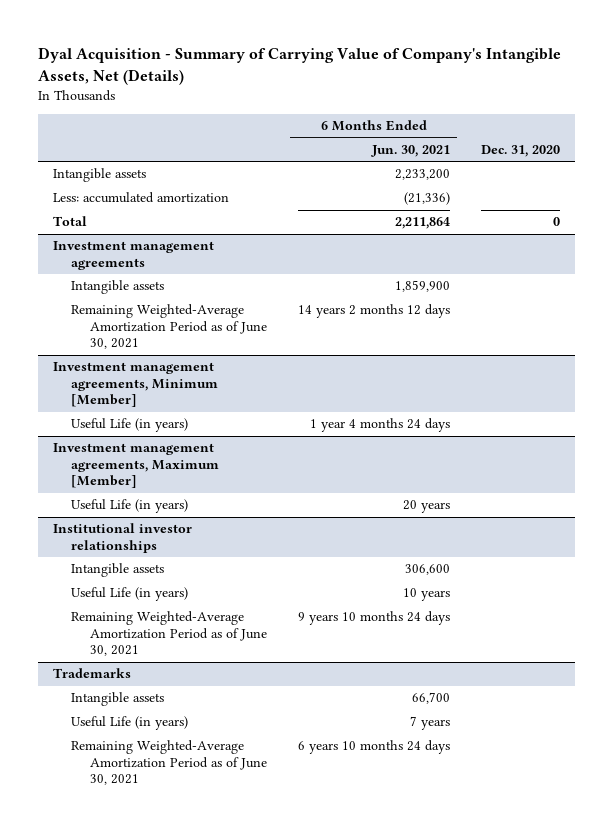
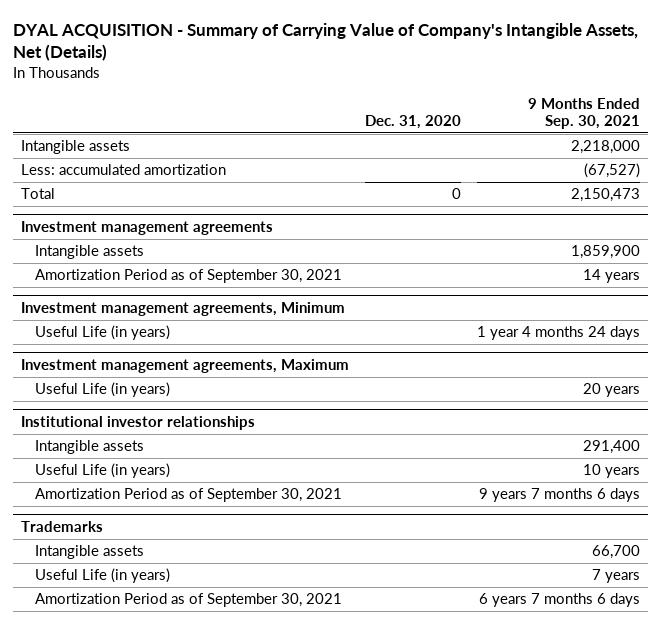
- Dyal Acquisition - Summary of Carrying Value of Company's Intangible Assets, Net (Details)
+ DYAL ACQUISITION - Summary of Carrying Value of Company's Intangible Assets, Net (Details)
- | 6 Months Ended Jun. 30, 2021 | Dec. 31, 2020
+ | Dec. 31, 2020 | 9 Months Ended Sep. 30, 2021
@ Investment management agreements
- Remaining Weighted-Average Amortization Period as of June 30, 2021 | 14 years 2 months 12 days |
- Investment management agreements, Minimum [Member]
@ Investment management agreements
+ Amortization Period as of September 30, 2021 | | 14 years
+ Investment management agreements, Minimum
- Investment management agreements, Maximum [Member]
+ Investment management agreements, Maximum
@ Institutional investor relationships
- Remaining Weighted-Average Amortization Period as of June 30, 2021 | 9 years 10 months 24 days |
+ Amortization Period as of September 30, 2021 | | 9 years 7 months 6 days
@ Trademarks
- Remaining Weighted-Average Amortization Period as of June 30, 2021 | 6 years 10 months 24 days |
+ Amortization Period as of September 30, 2021 | | 6 years 7 months 6 days

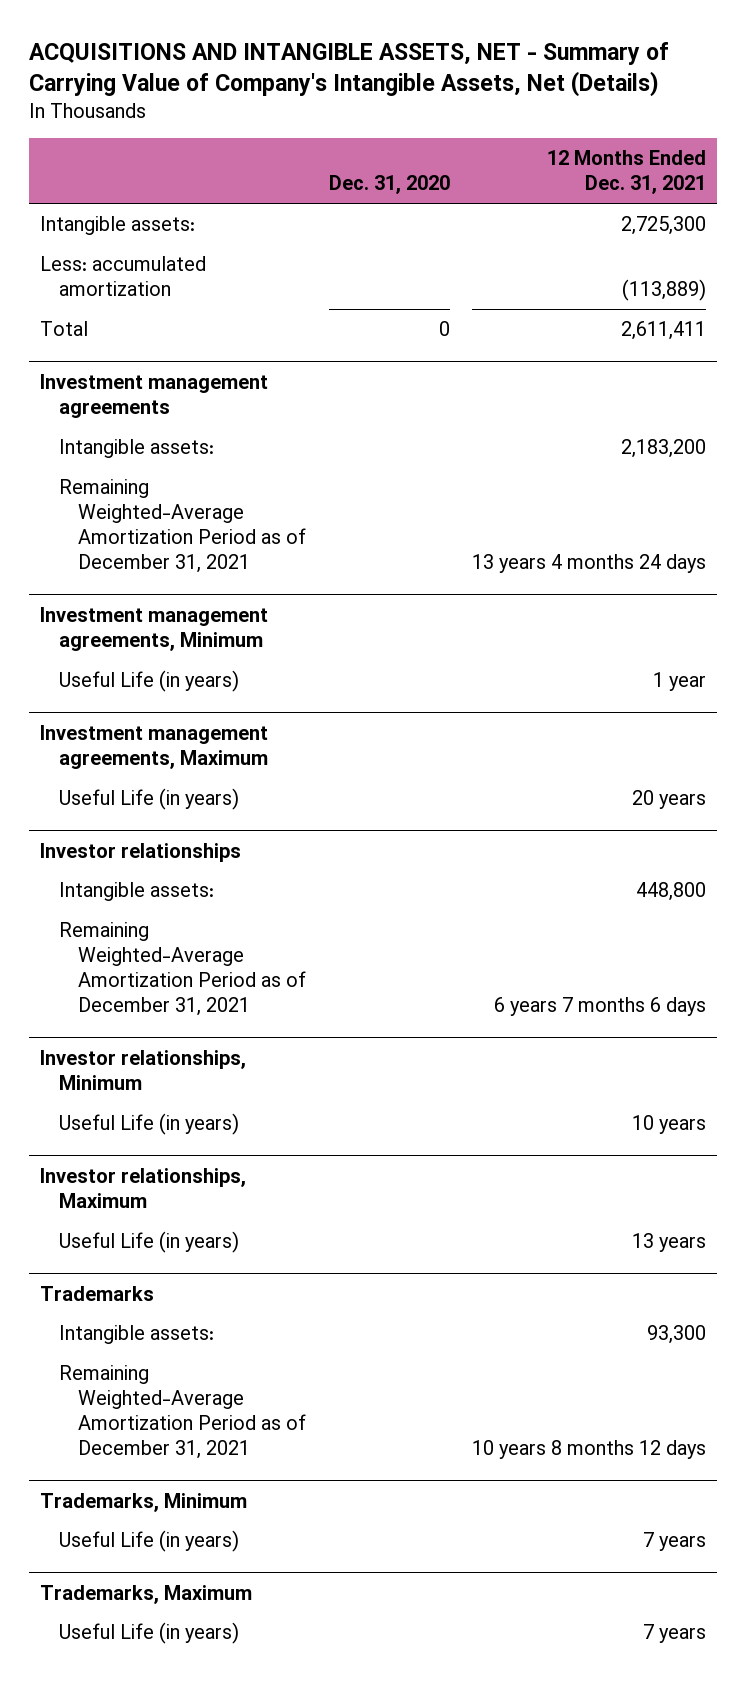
- DYAL ACQUISITION - Summary of Carrying Value of Company's Intangible Assets, Net (Details)
+ ACQUISITIONS AND INTANGIBLE ASSETS, NET - Summary of Carrying Value of Company's Intangible Assets, Net (Details)
- | Dec. 31, 2020 | 9 Months Ended Sep. 30, 2021
+ | Dec. 31, 2020 | 12 Months Ended Dec. 31, 2021
- Intangible assets | | 2,218,000
+ Intangible assets: | | 2,725,300
@ Investment management agreements
- Intangible assets | | 1,859,900
- Amortization Period as of September 30, 2021 | | 14 years
+ Intangible assets: | | 2,183,200
+ Remaining Weighted-Average Amortization Period as of December 31, 2021 | | 13 years 4 months 24 days
- Institutional investor relationships
- Intangible assets | | 291,400
- Useful Life (in years) | | 10 years
- Amortization Period as of September 30, 2021 | | 9 years 7 months 6 days
+ Investor relationships
+ Intangible assets: | | 448,800
+ Remaining Weighted-Average Amortization Period as of December 31, 2021 | | 6 years 7 months 6 days
+ Investor relationships, Minimum
+ Useful Life (in years) | | 10 years
+ Investor relationships, Maximum
+ Useful Life (in years) | | 13 years
@ Trademarks
- Intangible assets | | 66,700
- Useful Life (in years) | | 7 years
- Amortization Period as of September 30, 2021 | | 6 years 7 months 6 days
+ Intangible assets: | | 93,300
+ Remaining Weighted-Average Amortization Period as of December 31, 2021 | | 10 years 8 months 12 days
+ Trademarks, Minimum
+ Useful Life (in years) | | 7 years
+ Trademarks, Maximum
+ Useful Life (in years) | | 7 years

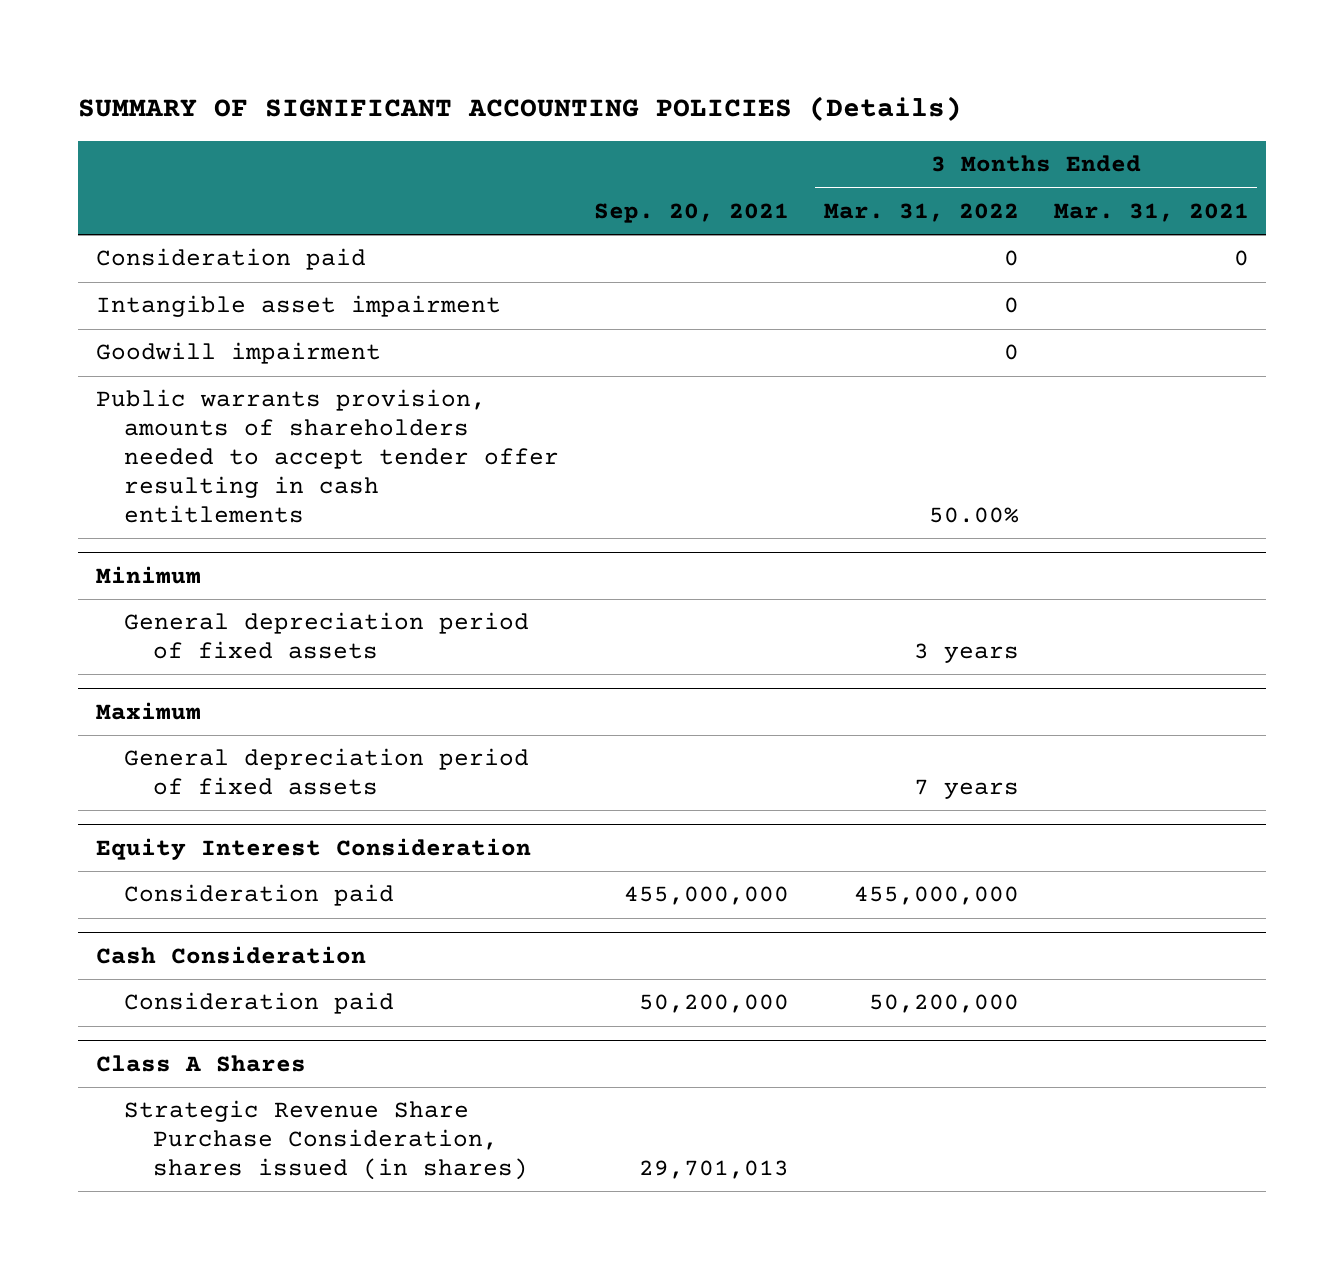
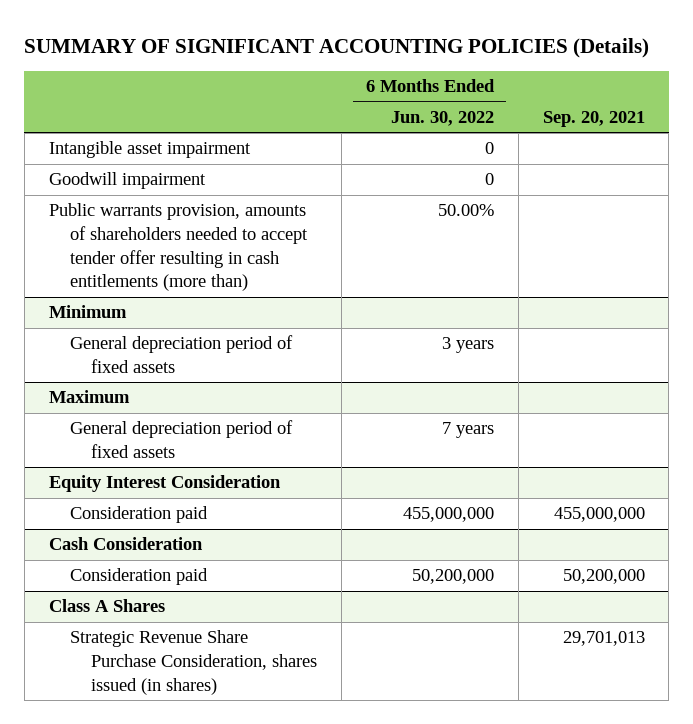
- | Sep. 20, 2021 | 3 Months Ended Mar. 31, 2022 | 3 Months Ended Mar. 31, 2021
+ | 6 Months Ended Jun. 30, 2022 | Sep. 20, 2021
- Consideration paid | | 0 | 0
- Public warrants provision, amounts of shareholders needed to accept tender offer resulting in cash entitlements | | 50.00% |
+ Public warrants provision, amounts of shareholders needed to accept tender offer resulting in cash entitlements (more than) | 50.00% |

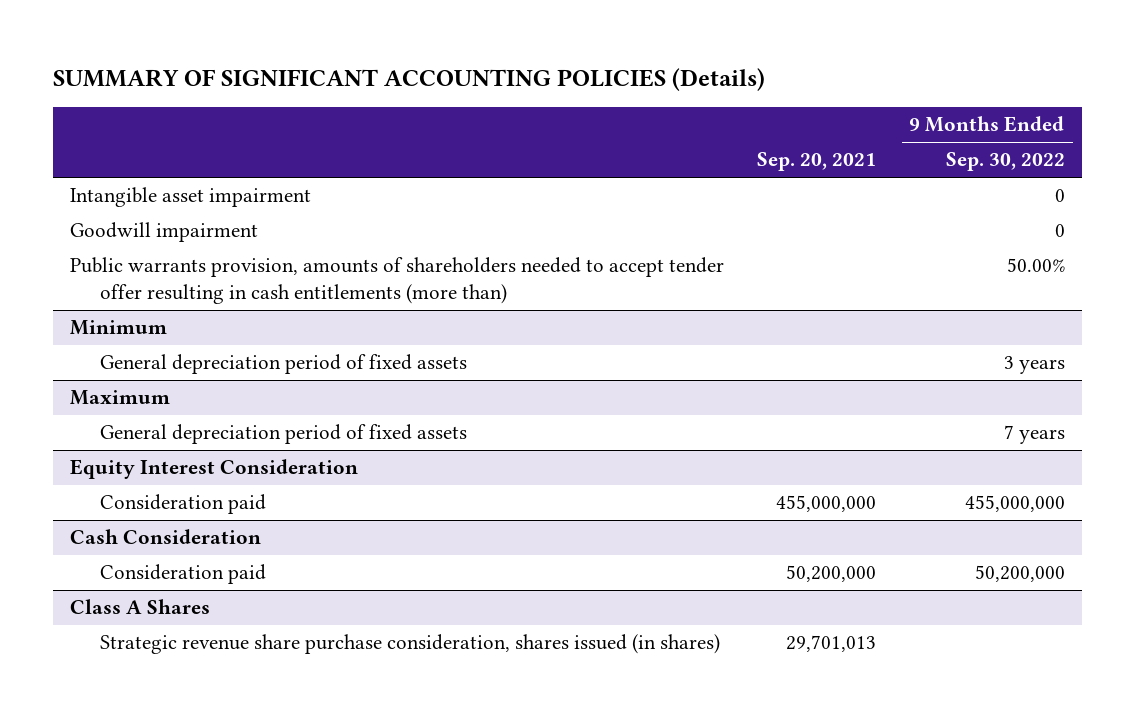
- | 6 Months Ended Jun. 30, 2022 | Sep. 20, 2021
+ | Sep. 20, 2021 | 9 Months Ended Sep. 30, 2022
@ Class A Shares
- Strategic Revenue Share Purchase Consideration, shares issued (in shares) | | 29,701,013
+ Strategic revenue share purchase consideration, shares issued (in shares) | 29,701,013 |

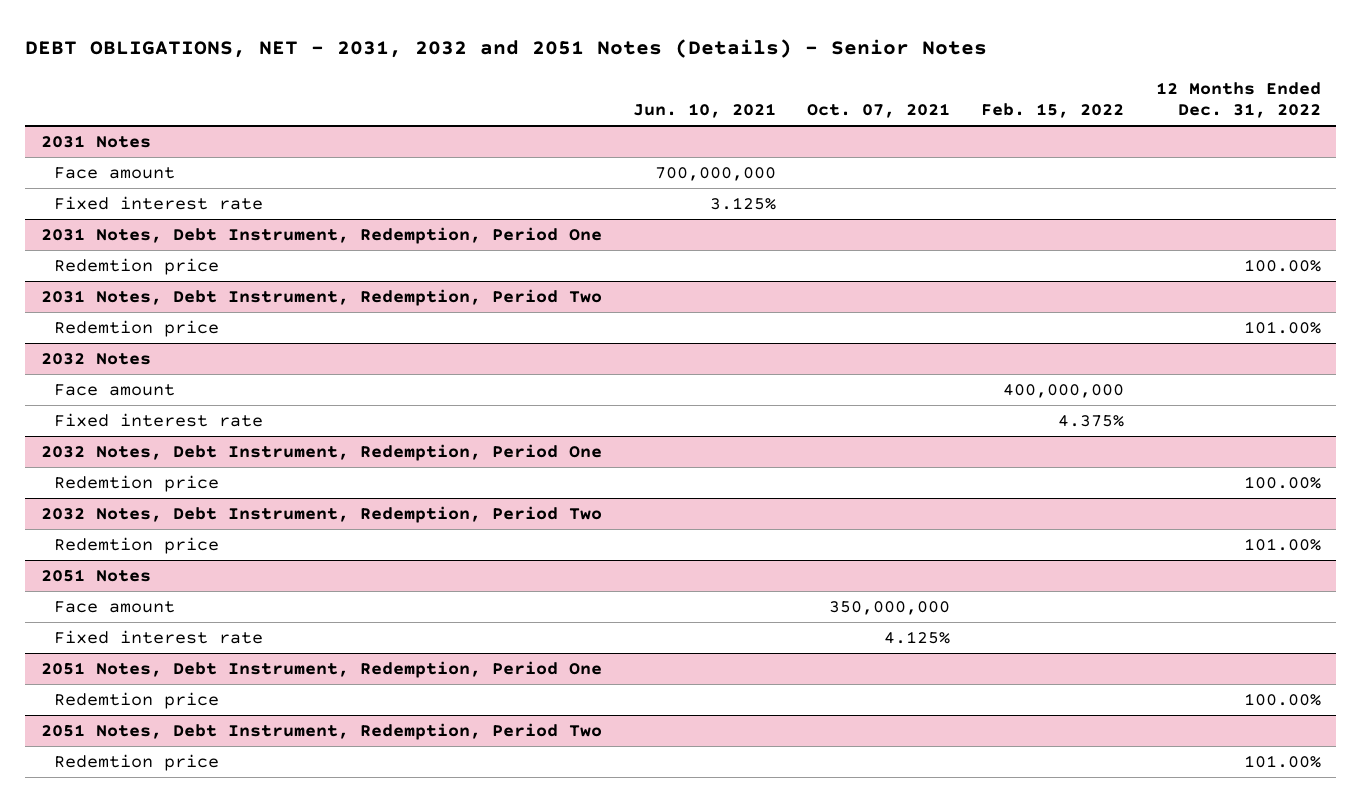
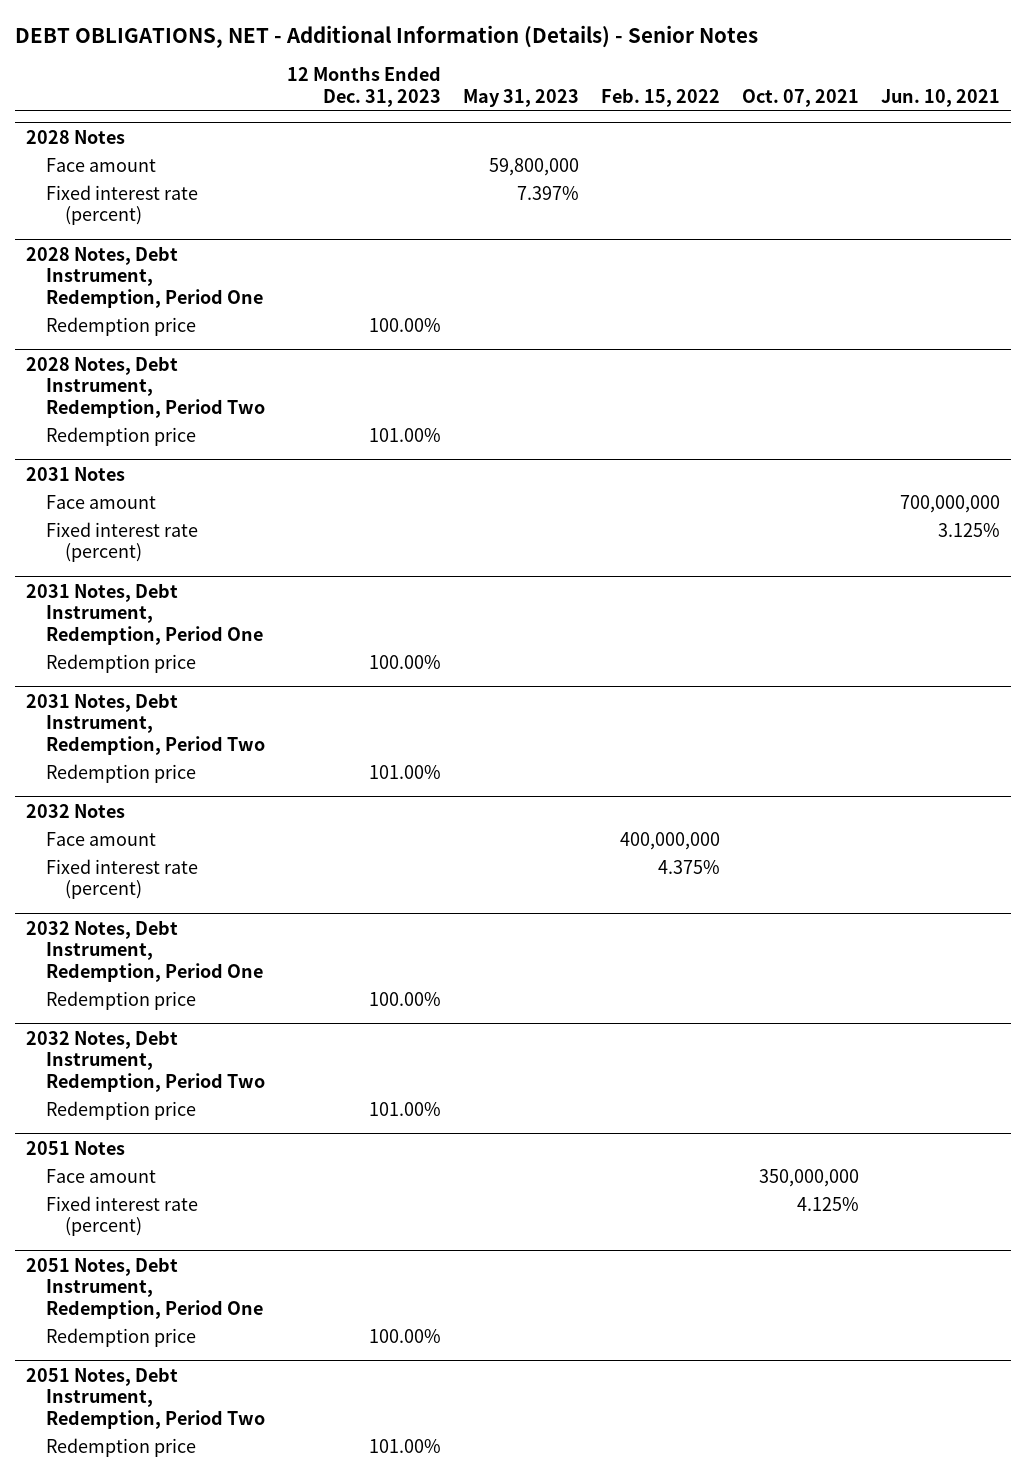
- DEBT OBLIGATIONS, NET - 2031, 2032 and 2051 Notes (Details) - Senior Notes
+ DEBT OBLIGATIONS, NET - Additional Information (Details) - Senior Notes
- | Jun. 10, 2021 | Oct. 07, 2021 | Feb. 15, 2022 | 12 Months Ended Dec. 31, 2022
+ | 12 Months Ended Dec. 31, 2023 | May 31, 2023 | Feb. 15, 2022 | Oct. 07, 2021 | Jun. 10, 2021
+ 2028 Notes
+ Face amount | | 59,800,000 | | |
+ Fixed interest rate (percent) | | 7.397% | | |
+ 2028 Notes, Debt Instrument, Redemption, Period One
+ Redemption price | 100.00% | | | |
+ 2028 Notes, Debt Instrument, Redemption, Period Two
+ Redemption price | 101.00% | | | |
@ 2031 Notes
- Fixed interest rate | 3.125% | | |
+ Fixed interest rate (percent) | | | | | 3.125%
@ 2031 Notes, Debt Instrument, Redemption, Period One
- Redemtion price | | | | 100.00%
+ Redemption price | 100.00% | | | |
@ 2031 Notes, Debt Instrument, Redemption, Period Two
- Redemtion price | | | | 101.00%
+ Redemption price | 101.00% | | | |
@ 2032 Notes
- Fixed interest rate | | | 4.375% |
+ Fixed interest rate (percent) | | | 4.375% | |
@ 2032 Notes, Debt Instrument, Redemption, Period One
- Redemtion price | | | | 100.00%
+ Redemption price | 100.00% | | | |
@ 2032 Notes, Debt Instrument, Redemption, Period Two
- Redemtion price | | | | 101.00%
+ Redemption price | 101.00% | | | |
@ 2051 Notes
- Fixed interest rate | | 4.125% | |
+ Fixed interest rate (percent) | | | | 4.125% |
@ 2051 Notes, Debt Instrument, Redemption, Period One
- Redemtion price | | | | 100.00%
+ Redemption price | 100.00% | | | |
@ 2051 Notes, Debt Instrument, Redemption, Period Two
- Redemtion price | | | | 101.00%
+ Redemption price | 101.00% | | | |

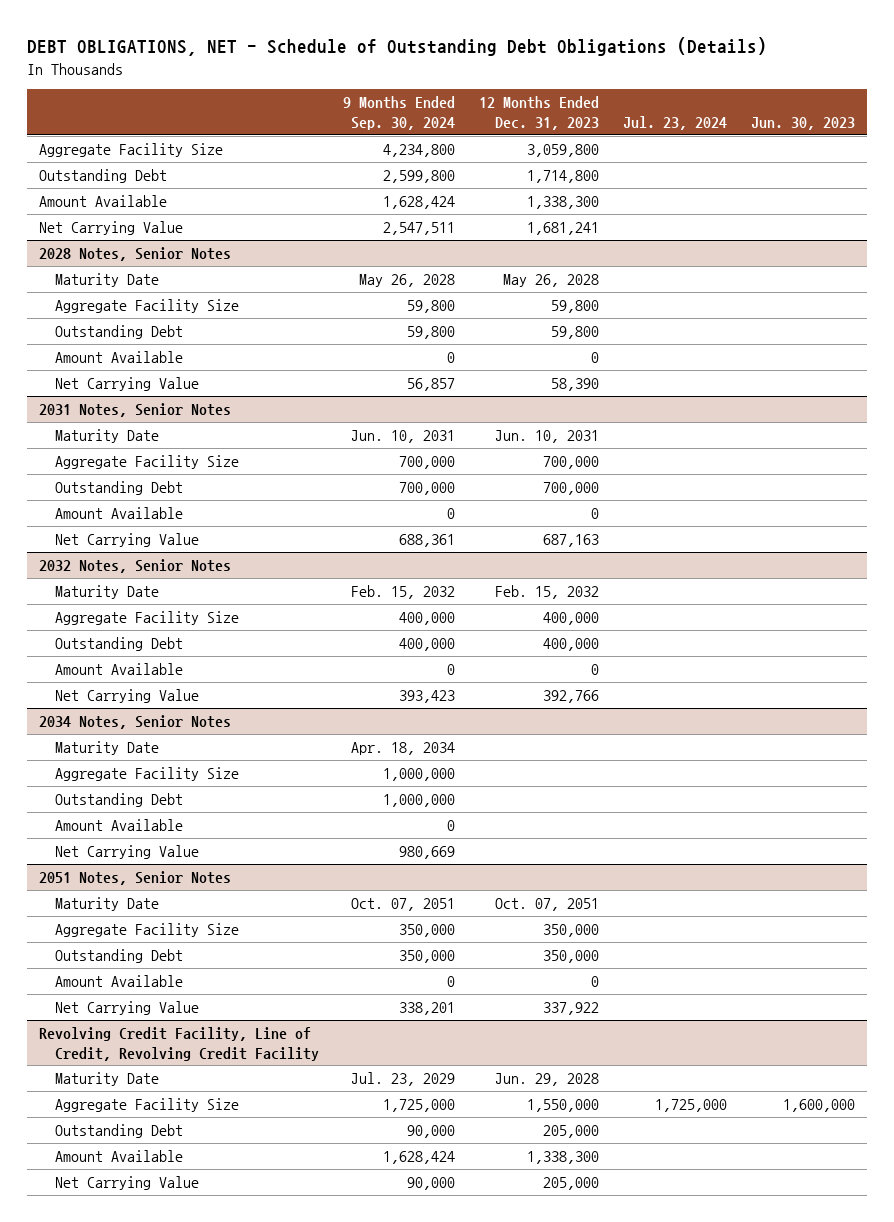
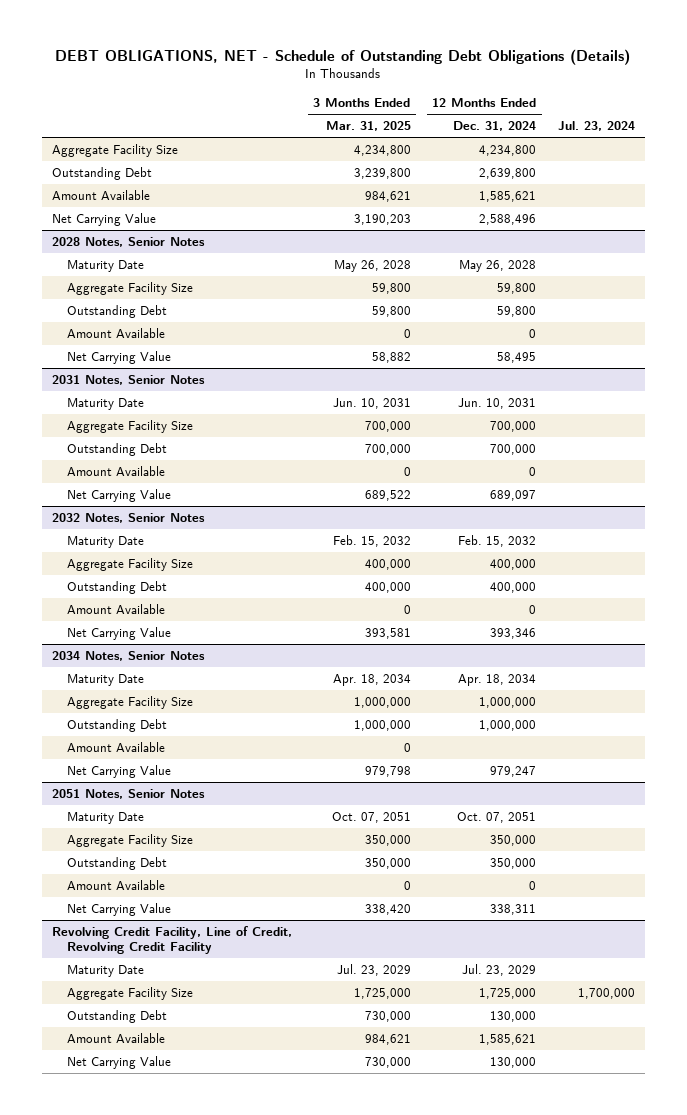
- | 9 Months Ended Sep. 30, 2024 | 12 Months Ended Dec. 31, 2023 | Jul. 23, 2024 | Jun. 30, 2023
+ | 3 Months Ended Mar. 31, 2025 | 12 Months Ended Dec. 31, 2024 | Jul. 23, 2024
@ Revolving Credit Facility, Line of Credit, Revolving Credit Facility
- Aggregate Facility Size | 1,725,000 | 1,550,000 | 1,725,000 | 1,600,000
+ Aggregate Facility Size | 1,725,000 | 1,725,000 | 1,700,000

